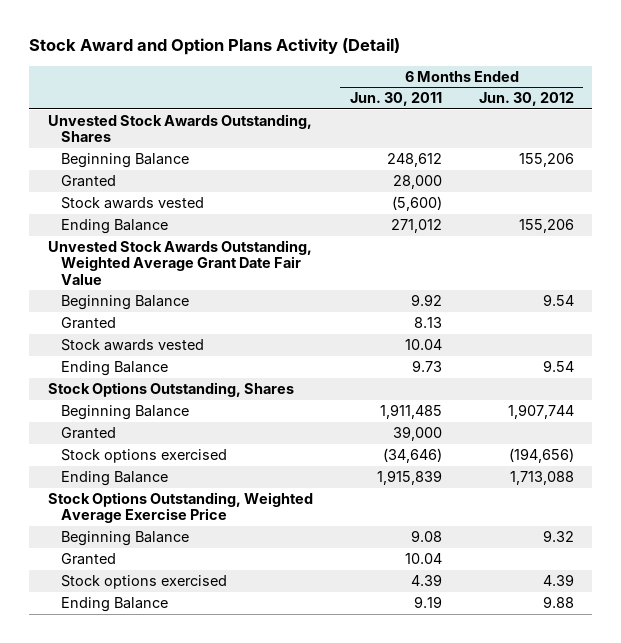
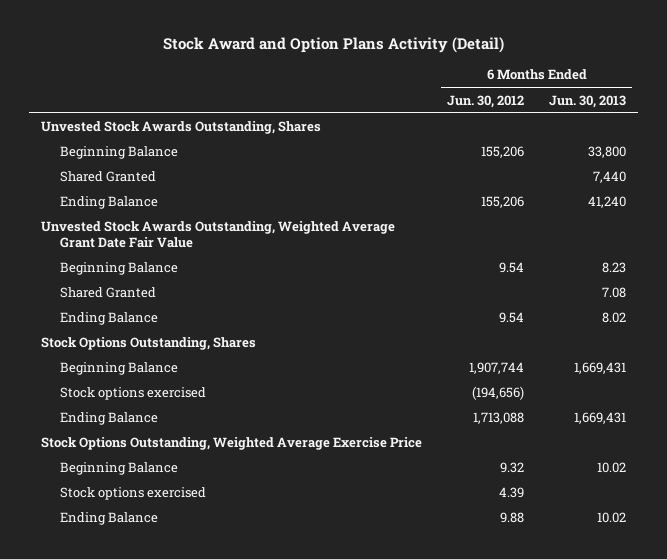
- | 6 Months Ended Jun. 30, 2011 | 6 Months Ended Jun. 30, 2012
+ | 6 Months Ended Jun. 30, 2012 | 6 Months Ended Jun. 30, 2013
- Granted | 28,000 |
- Stock awards vested | (5,600) |
+ Shared Granted | | 7,440
- Granted | 8.13 |
- Stock awards vested | 10.04 |
+ Shared Granted | | 7.08
- Granted | 39,000 |
- Granted | 10.04 |

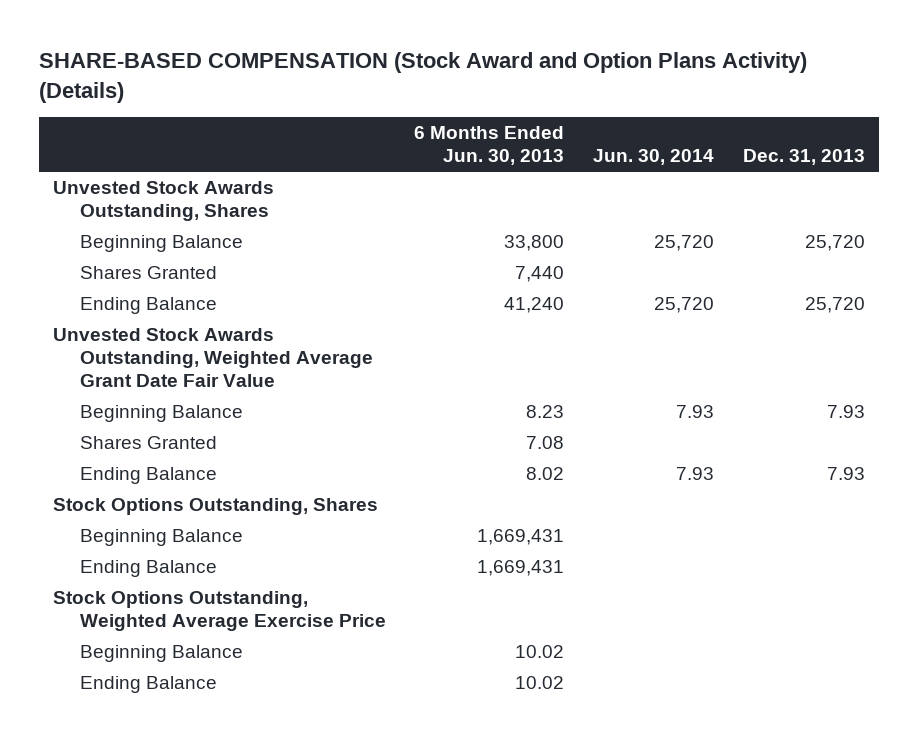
- Stock Award and Option Plans Activity (Detail)
+ SHARE-BASED COMPENSATION (Stock Award and Option Plans Activity) (Details)
- | 6 Months Ended Jun. 30, 2012 | 6 Months Ended Jun. 30, 2013
+ | 6 Months Ended Jun. 30, 2013 | Jun. 30, 2014 | Dec. 31, 2013
- Shared Granted | | 7,440
+ Shares Granted | 7,440 | |
- Shared Granted | | 7.08
+ Shares Granted | 7.08 | |
- Stock options exercised | (194,656) |
- Stock options exercised | 4.39 |

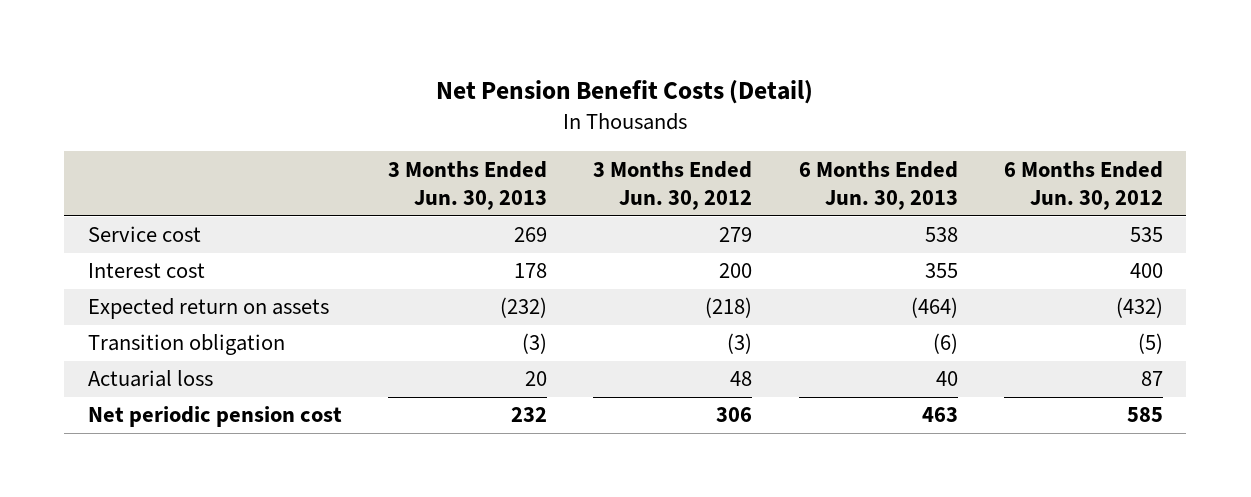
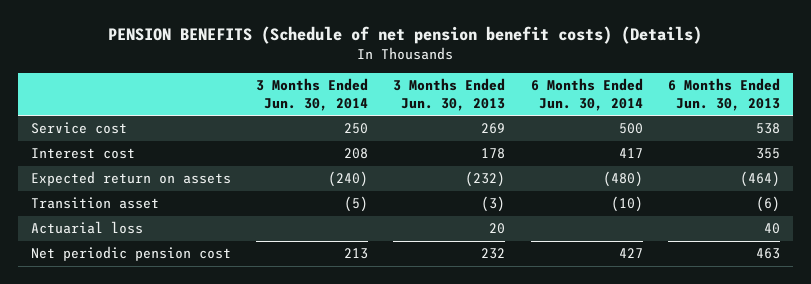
- Net Pension Benefit Costs (Detail)
+ PENSION BENEFITS (Schedule of net pension benefit costs) (Details)
- | 3 Months Ended Jun. 30, 2013 | 3 Months Ended Jun. 30, 2012 | 6 Months Ended Jun. 30, 2013 | 6 Months Ended Jun. 30, 2012
+ | 3 Months Ended Jun. 30, 2014 | 3 Months Ended Jun. 30, 2013 | 6 Months Ended Jun. 30, 2014 | 6 Months Ended Jun. 30, 2013
- Transition obligation | (3) | (3) | (6) | (5)
+ Transition asset | (5) | (3) | (10) | (6)

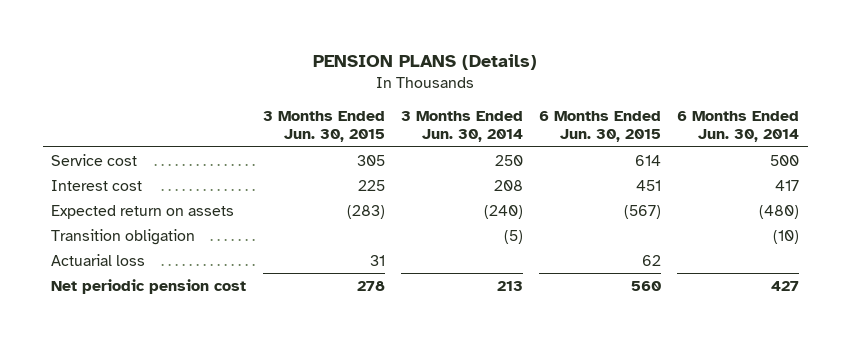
- PENSION BENEFITS (Schedule of net pension benefit costs) (Details)
+ PENSION PLANS (Details)
- | 3 Months Ended Jun. 30, 2014 | 3 Months Ended Jun. 30, 2013 | 6 Months Ended Jun. 30, 2014 | 6 Months Ended Jun. 30, 2013
+ | 3 Months Ended Jun. 30, 2015 | 3 Months Ended Jun. 30, 2014 | 6 Months Ended Jun. 30, 2015 | 6 Months Ended Jun. 30, 2014
- Transition asset | (5) | (3) | (10) | (6)
+ Transition obligation | | (5) | | (10)

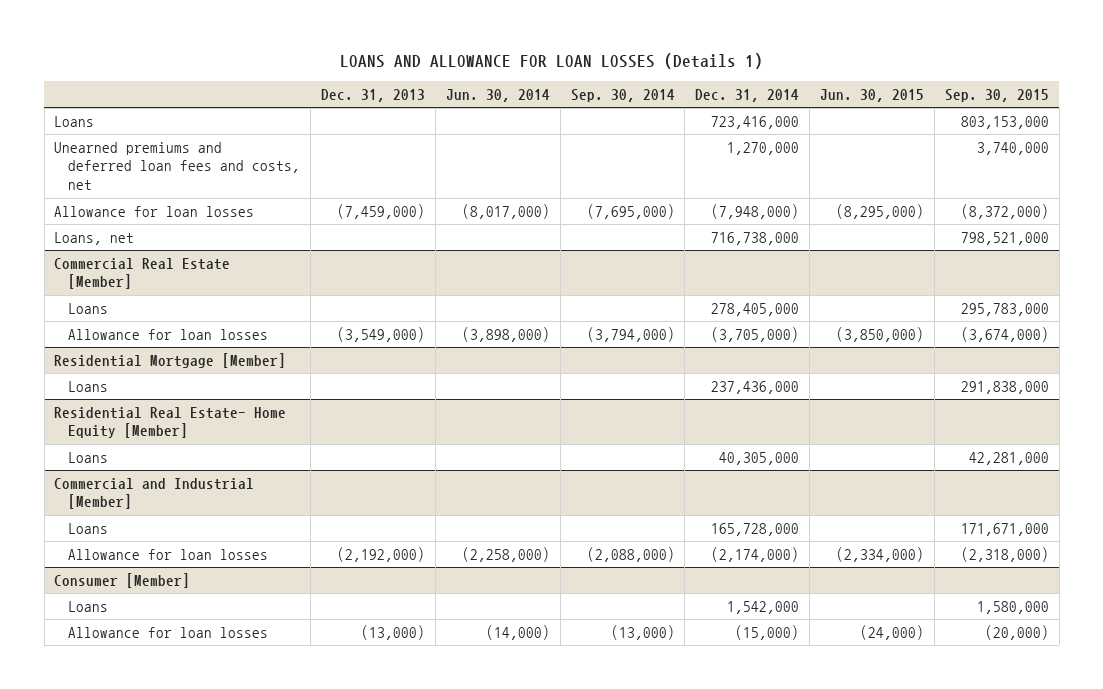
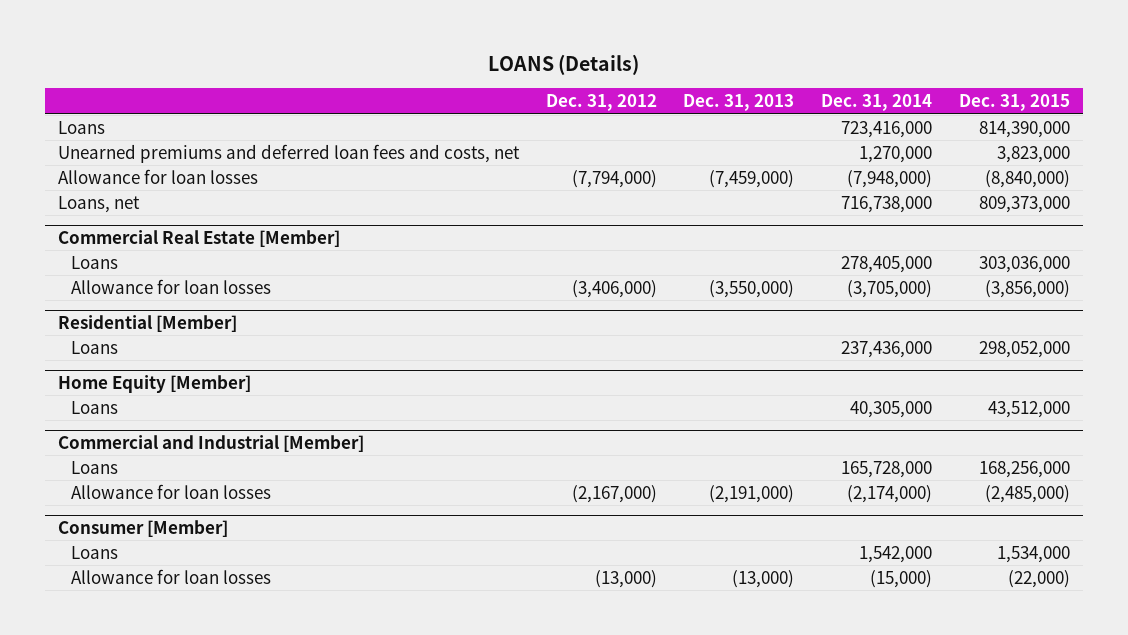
- LOANS AND ALLOWANCE FOR LOAN LOSSES (Details 1)
+ LOANS (Details)
- | Dec. 31, 2013 | Jun. 30, 2014 | Sep. 30, 2014 | Dec. 31, 2014 | Jun. 30, 2015 | Sep. 30, 2015
+ | Dec. 31, 2012 | Dec. 31, 2013 | Dec. 31, 2014 | Dec. 31, 2015
@ Commercial Real Estate [Member]
- Allowance for loan losses | (3,549,000) | (3,898,000) | (3,794,000) | (3,705,000) | (3,850,000) | (3,674,000)
- Residential Mortgage [Member]
@ Commercial Real Estate [Member]
+ Allowance for loan losses | (3,406,000) | (3,550,000) | (3,705,000) | (3,856,000)
+ Residential [Member]
- Residential Real Estate- Home Equity [Member]
+ Home Equity [Member]
@ Commercial and Industrial [Member]
- Allowance for loan losses | (2,192,000) | (2,258,000) | (2,088,000) | (2,174,000) | (2,334,000) | (2,318,000)
+ Allowance for loan losses | (2,167,000) | (2,191,000) | (2,174,000) | (2,485,000)

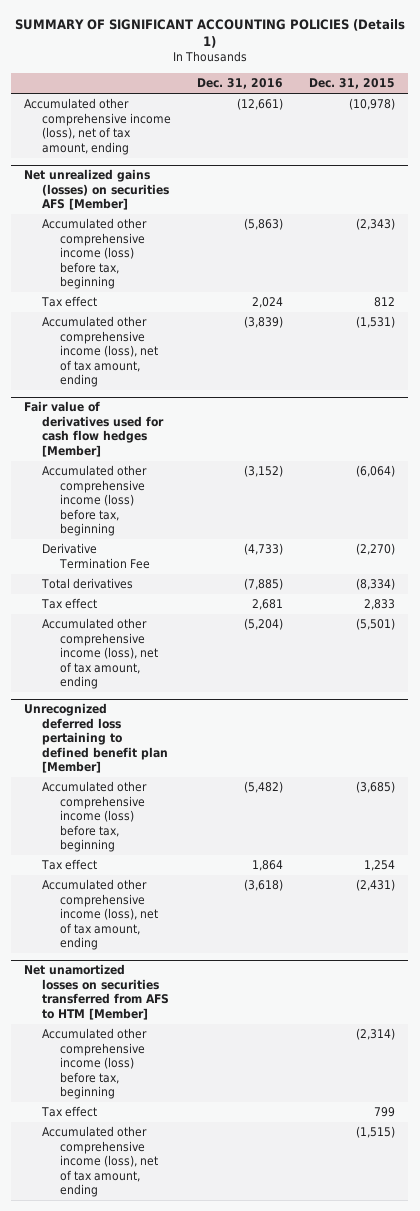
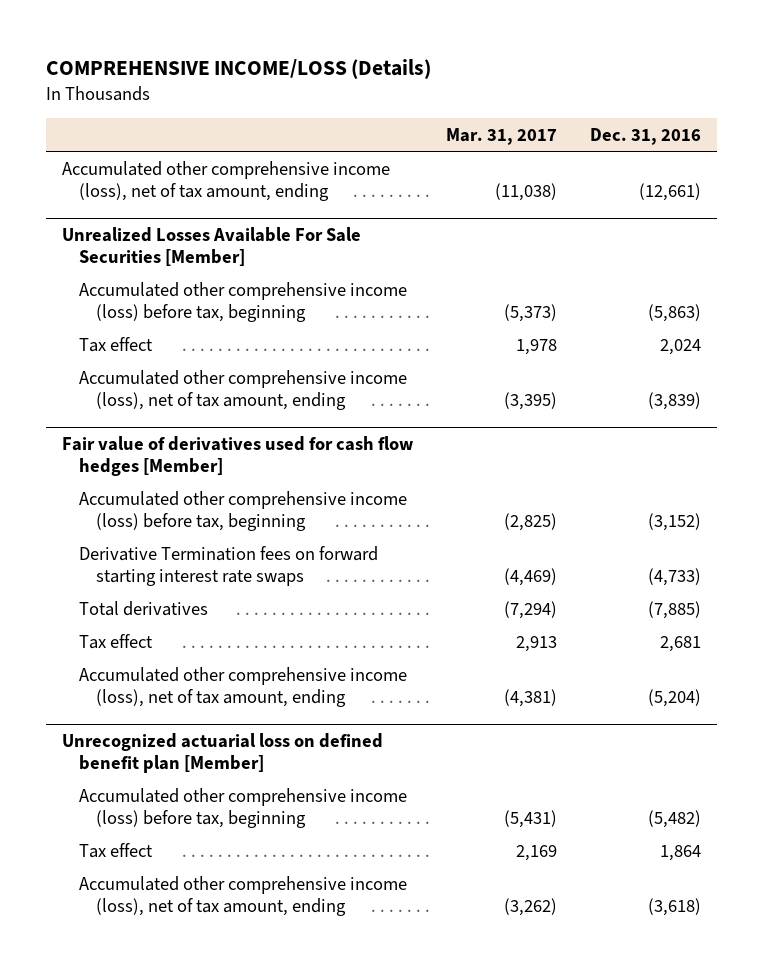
- SUMMARY OF SIGNIFICANT ACCOUNTING POLICIES (Details 1)
+ COMPREHENSIVE INCOME/LOSS (Details)
- | Dec. 31, 2016 | Dec. 31, 2015
+ | Mar. 31, 2017 | Dec. 31, 2016
- Net unrealized gains (losses) on securities AFS [Member]
+ Unrealized Losses Available For Sale Securities [Member]
@ Fair value of derivatives used for cash flow hedges [Member]
- Derivative Termination Fee | (4,733) | (2,270)
+ Derivative Termination fees on forward starting interest rate swaps | (4,469) | (4,733)
- Unrecognized deferred loss pertaining to defined benefit plan [Member]
+ Unrecognized actuarial loss on defined benefit plan [Member]
- Net unamortized losses on securities transferred from AFS to HTM [Member]
- Accumulated other comprehensive income (loss) before tax, beginning | | (2,314)
- Tax effect | | 799
- Accumulated other comprehensive income (loss), net of tax amount, ending | | (1,515)

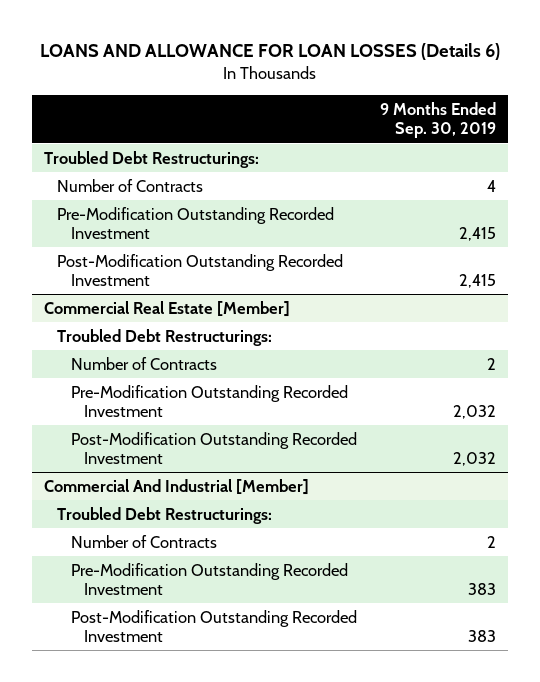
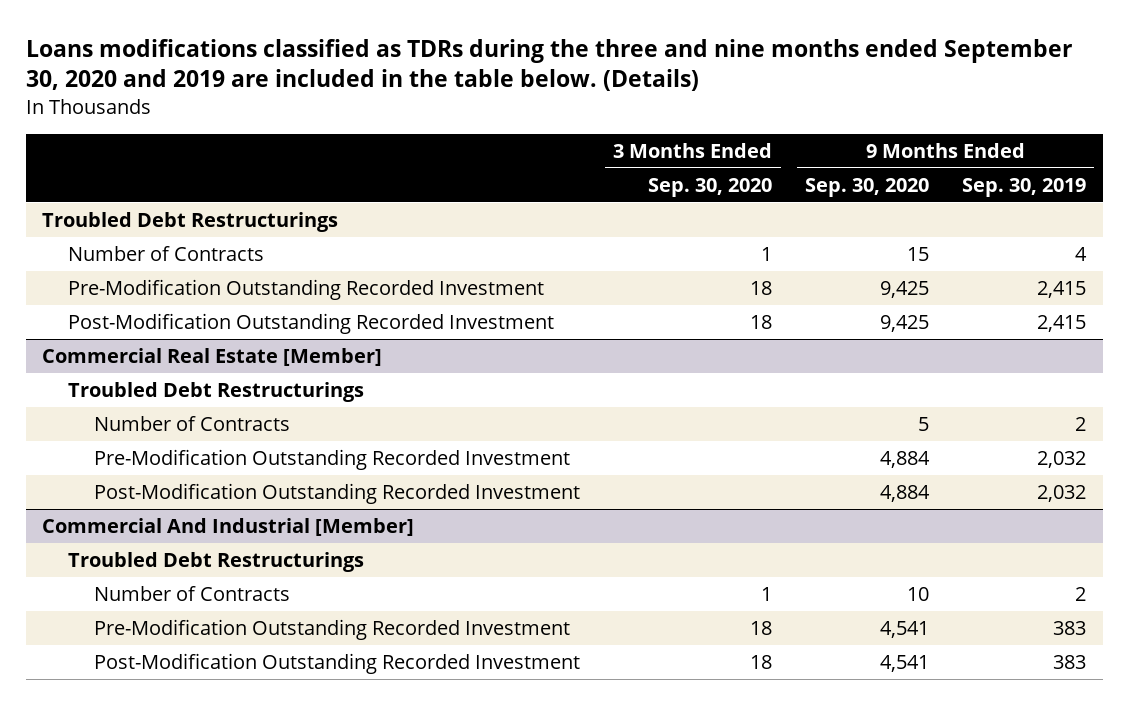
- LOANS AND ALLOWANCE FOR LOAN LOSSES (Details 6)
+ Loans modifications classified as TDRs during the three and nine months ended September 30, 2020 and 2019 are included in the table below. (Details)
- | 9 Months Ended Sep. 30, 2019
+ | 3 Months Ended Sep. 30, 2020 | 9 Months Ended Sep. 30, 2020 | 9 Months Ended Sep. 30, 2019
- Troubled Debt Restructurings:
+ Troubled Debt Restructurings
@ Commercial Real Estate [Member]
- Troubled Debt Restructurings:
+ Troubled Debt Restructurings
@ Commercial And Industrial [Member]
- Troubled Debt Restructurings:
+ Troubled Debt Restructurings

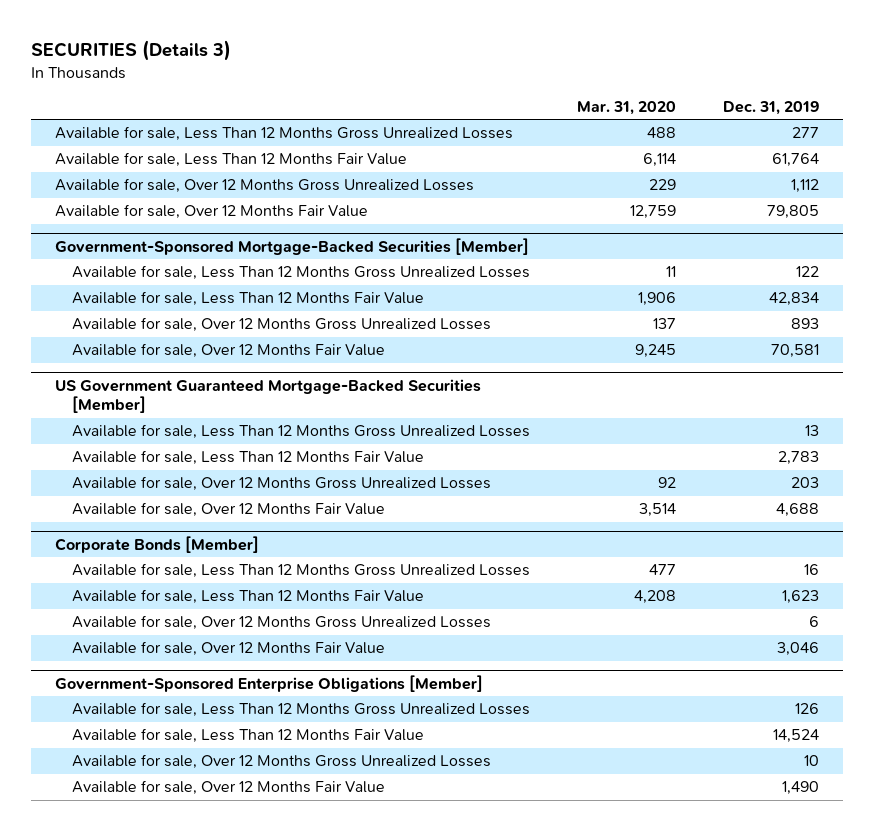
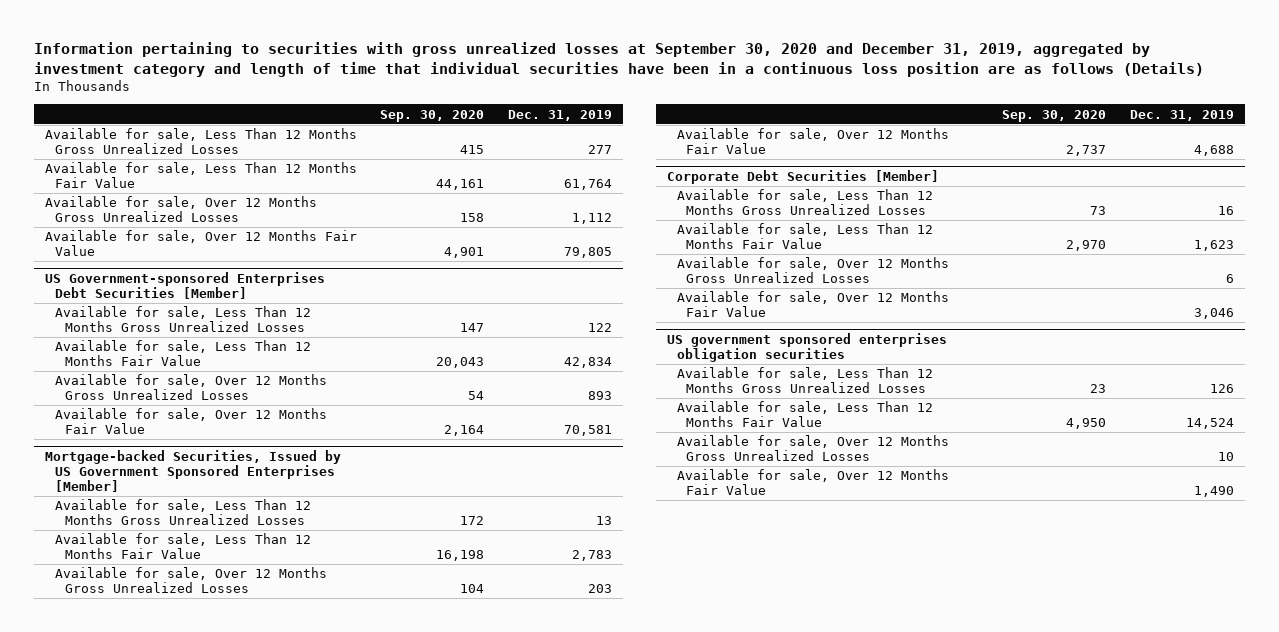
- SECURITIES (Details 3)
+ Information pertaining to securities with gross unrealized losses at September 30, 2020 and December 31, 2019, aggregated by investment category and length of time that individual securities have been in a continuous loss position are as follows (Details)
- | Mar. 31, 2020 | Dec. 31, 2019
+ | Sep. 30, 2020 | Dec. 31, 2019
- Government-Sponsored Mortgage-Backed Securities [Member]
+ US Government-sponsored Enterprises Debt Securities [Member]
- US Government Guaranteed Mortgage-Backed Securities [Member]
+ Mortgage-backed Securities, Issued by US Government Sponsored Enterprises [Member]
- Corporate Bonds [Member]
+ Corporate Debt Securities [Member]
- Government-Sponsored Enterprise Obligations [Member]
+ US government sponsored enterprises obligation securities

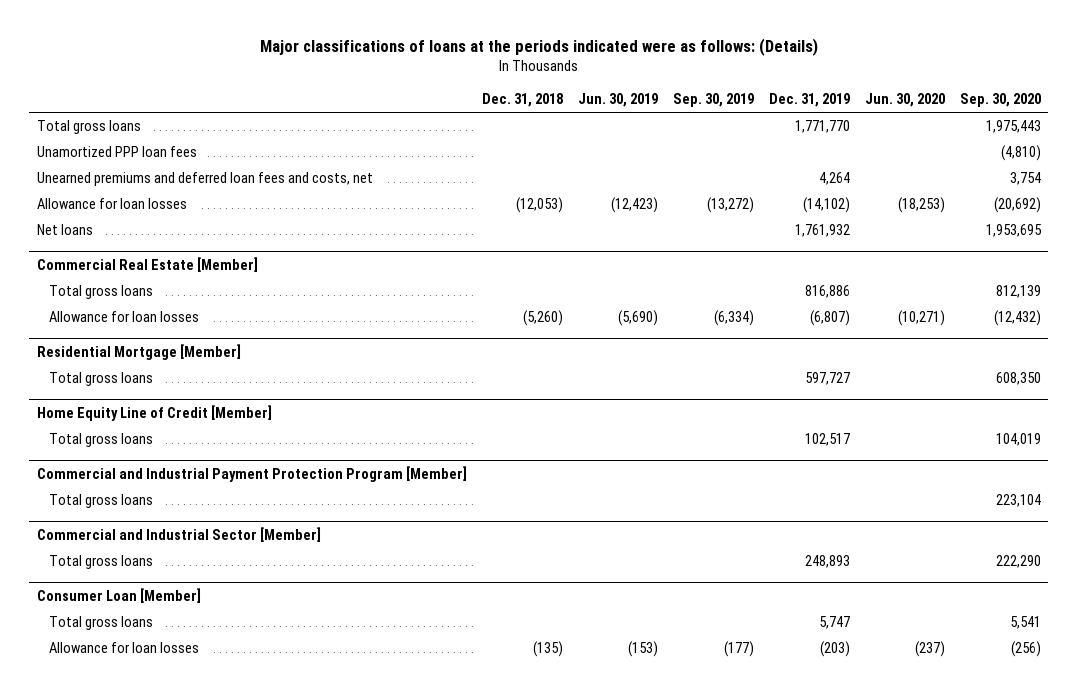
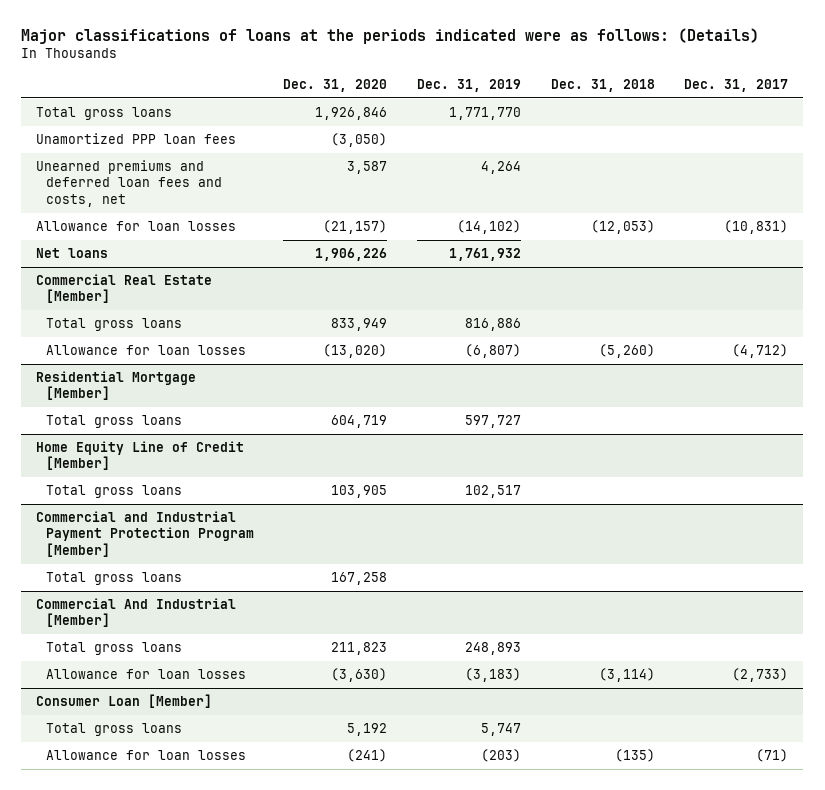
- | Dec. 31, 2018 | Jun. 30, 2019 | Sep. 30, 2019 | Dec. 31, 2019 | Jun. 30, 2020 | Sep. 30, 2020
+ | Dec. 31, 2020 | Dec. 31, 2019 | Dec. 31, 2018 | Dec. 31, 2017
- Commercial and Industrial Sector [Member]
+ Commercial And Industrial [Member]
+ Allowance for loan losses | (3,630) | (3,183) | (3,114) | (2,733)

